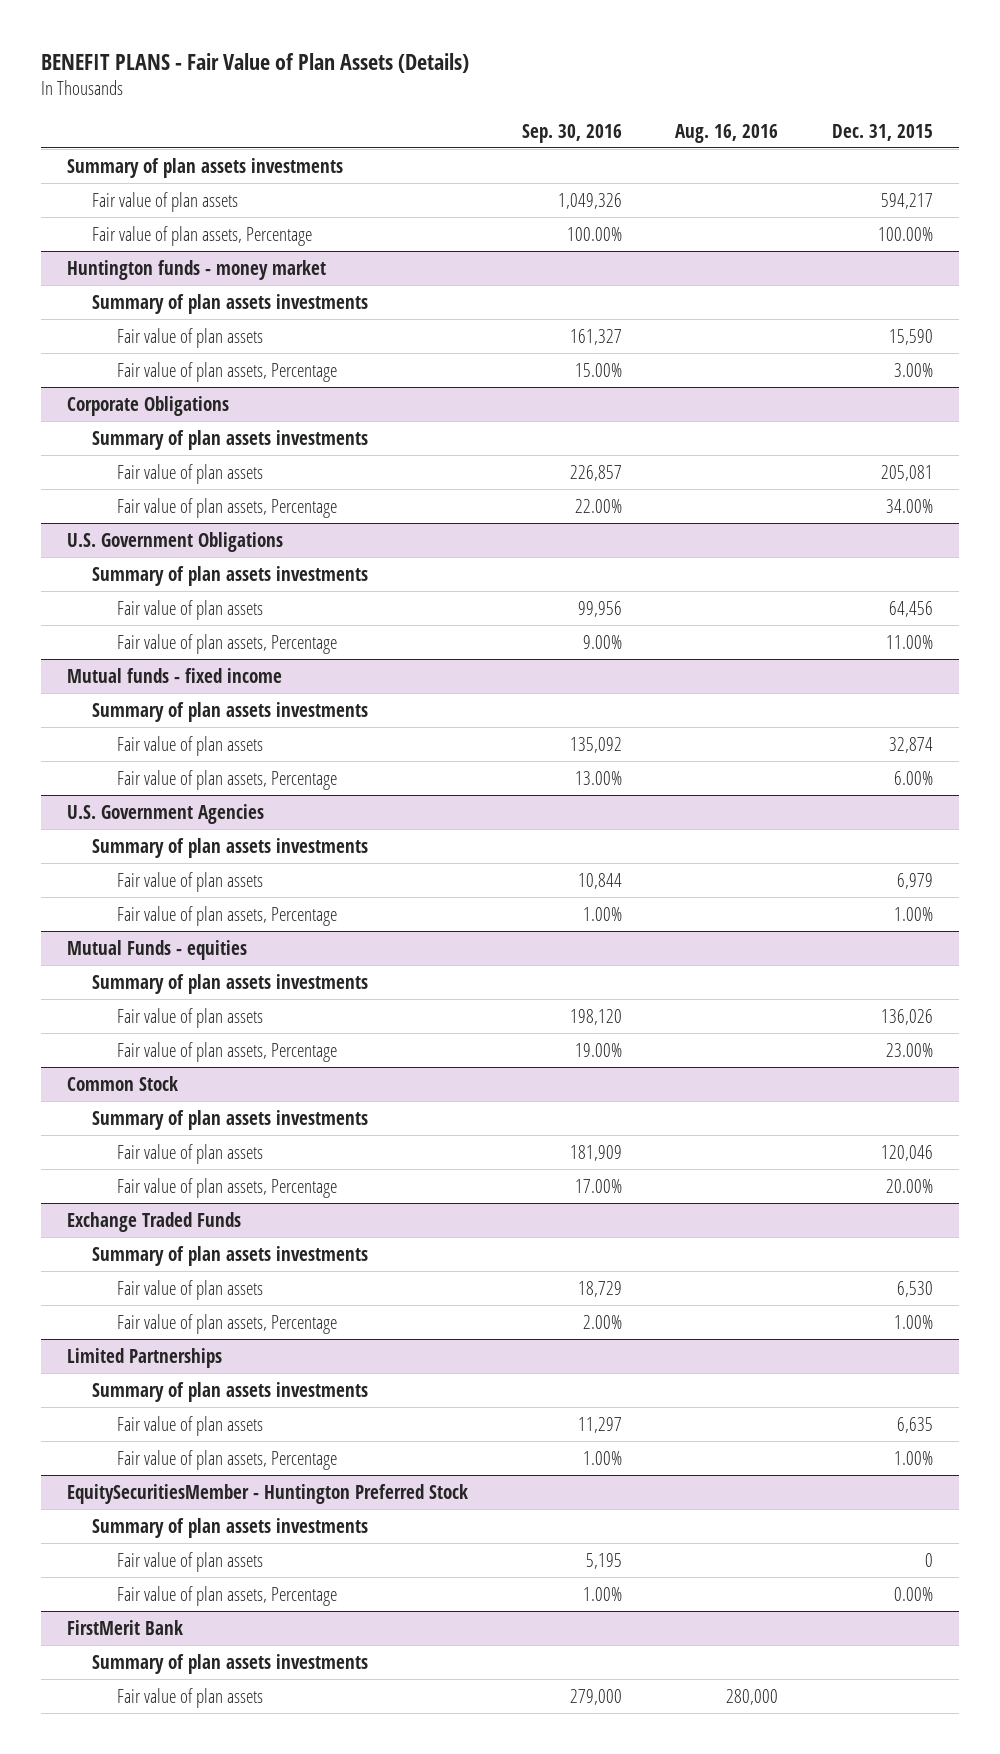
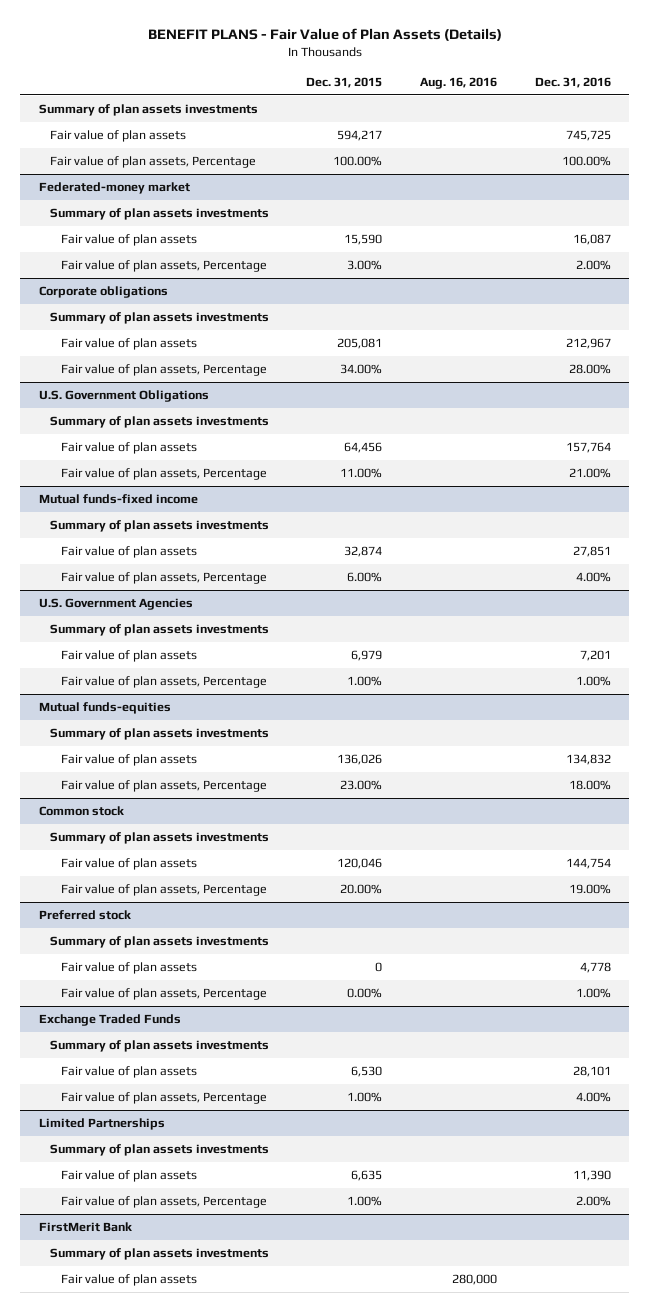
- | Sep. 30, 2016 | Aug. 16, 2016 | Dec. 31, 2015
+ | Dec. 31, 2015 | Aug. 16, 2016 | Dec. 31, 2016
- Huntington funds - money market
+ Federated-money market
- Corporate Obligations
+ Corporate obligations
- Mutual funds - fixed income
+ Mutual funds-fixed income
- Mutual Funds - equities
+ Mutual funds-equities
- Common Stock
+ Common stock
+ Preferred stock
+ Summary of plan assets investments
+ Fair value of plan assets | 0 | | 4,778
+ Fair value of plan assets, Percentage | 0.00% | | 1.00%
- EquitySecuritiesMember - Huntington Preferred Stock
- Summary of plan assets investments
- Fair value of plan assets | 5,195 | | 0
- Fair value of plan assets, Percentage | 1.00% | | 0.00%

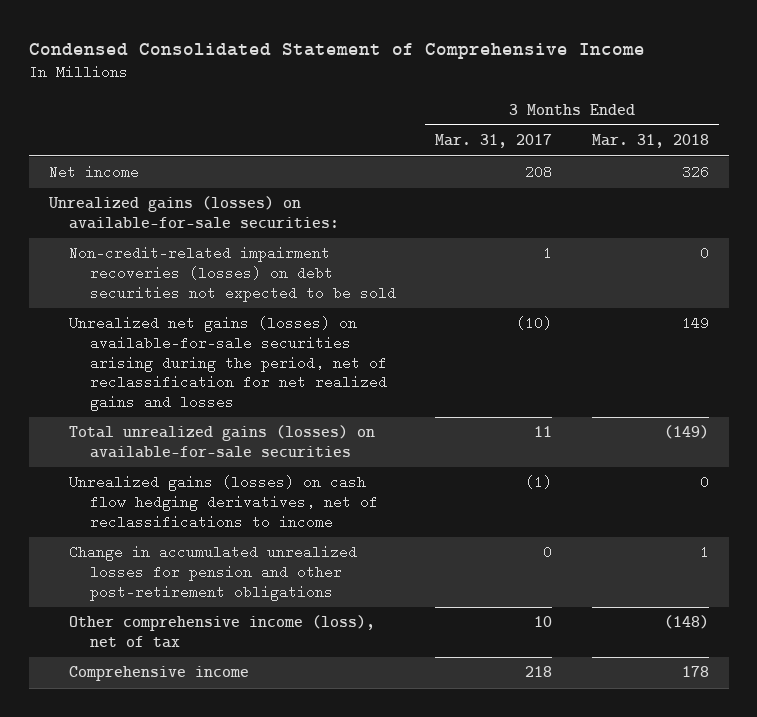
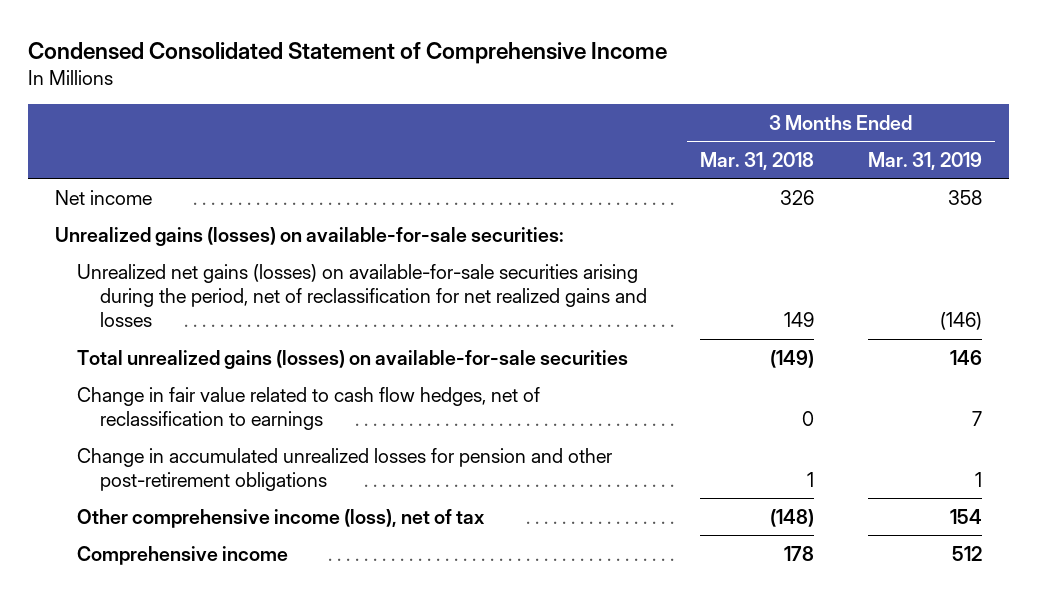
- | 3 Months Ended Mar. 31, 2017 | 3 Months Ended Mar. 31, 2018
+ | 3 Months Ended Mar. 31, 2018 | 3 Months Ended Mar. 31, 2019
- Non-credit-related impairment recoveries (losses) on debt securities not expected to be sold | 1 | 0
- Unrealized gains (losses) on cash flow hedging derivatives, net of reclassifications to income | (1) | 0
+ Change in fair value related to cash flow hedges, net of reclassification to earnings | 0 | 7

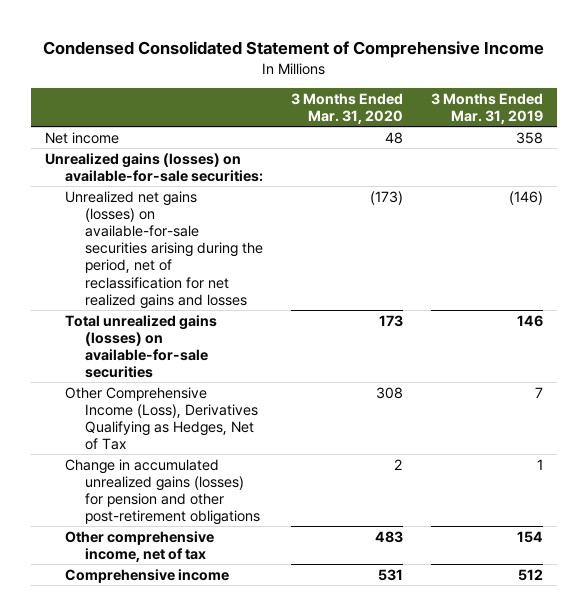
- | 3 Months Ended Mar. 31, 2018 | 3 Months Ended Mar. 31, 2019
+ | 3 Months Ended Mar. 31, 2020 | 3 Months Ended Mar. 31, 2019
- Change in fair value related to cash flow hedges, net of reclassification to earnings | 0 | 7
- Change in accumulated unrealized losses for pension and other post-retirement obligations | 1 | 1
- Other comprehensive income (loss), net of tax | (148) | 154
+ Other Comprehensive Income (Loss), Derivatives Qualifying as Hedges, Net of Tax | 308 | 7
+ Change in accumulated unrealized gains (losses) for pension and other post-retirement obligations | 2 | 1
+ Other comprehensive income, net of tax | 483 | 154

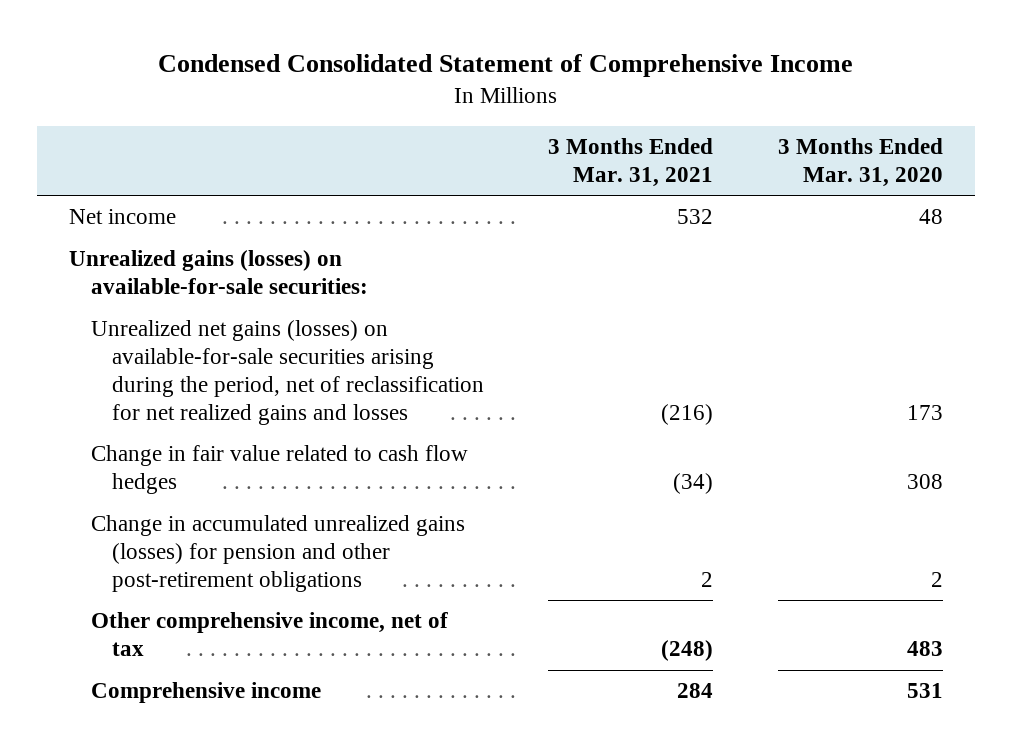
- | 3 Months Ended Mar. 31, 2020 | 3 Months Ended Mar. 31, 2019
+ | 3 Months Ended Mar. 31, 2021 | 3 Months Ended Mar. 31, 2020
- Unrealized net gains (losses) on available-for-sale securities arising during the period, net of reclassification for net realized gains and losses | (173) | (146)
- Total unrealized gains (losses) on available-for-sale securities | 173 | 146
- Other Comprehensive Income (Loss), Derivatives Qualifying as Hedges, Net of Tax | 308 | 7
+ Unrealized net gains (losses) on available-for-sale securities arising during the period, net of reclassification for net realized gains and losses | (216) | 173
+ Change in fair value related to cash flow hedges | (34) | 308

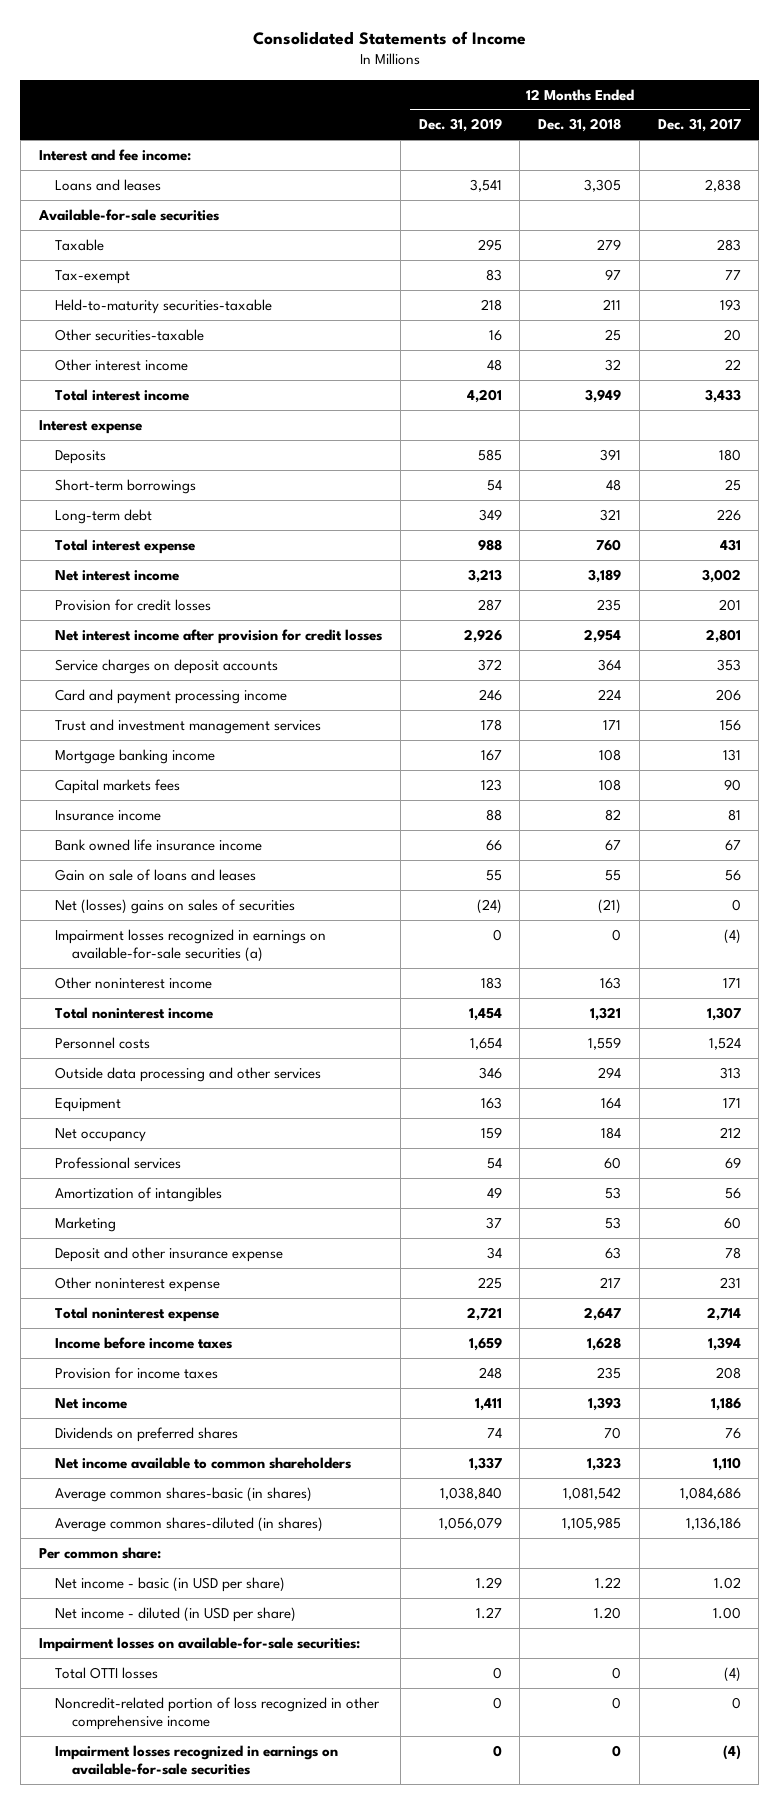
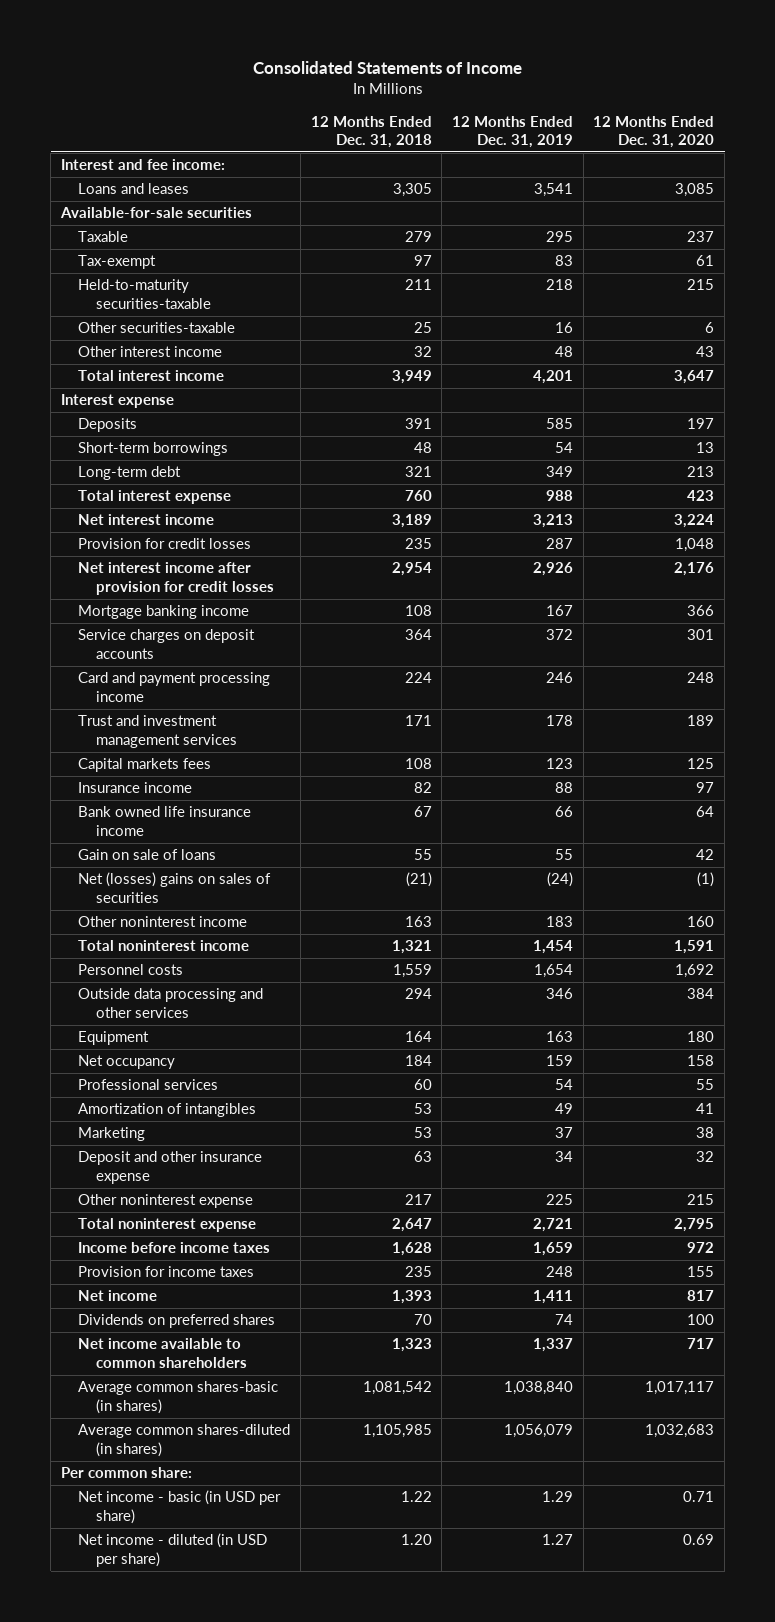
- | 12 Months Ended Dec. 31, 2019 | 12 Months Ended Dec. 31, 2018 | 12 Months Ended Dec. 31, 2017
+ | 12 Months Ended Dec. 31, 2018 | 12 Months Ended Dec. 31, 2019 | 12 Months Ended Dec. 31, 2020
moved up: Mortgage banking income | 108 | 167 | 366
- Gain on sale of loans and leases | 55 | 55 | 56
+ Gain on sale of loans | 55 | 55 | 42
- Impairment losses recognized in earnings on available-for-sale securities (a) | 0 | 0 | (4)
- Impairment losses on available-for-sale securities:
- Total OTTI losses | 0 | 0 | (4)
- Noncredit-related portion of loss recognized in other comprehensive income | 0 | 0 | 0
- Impairment losses recognized in earnings on available-for-sale securities | 0 | 0 | (4)

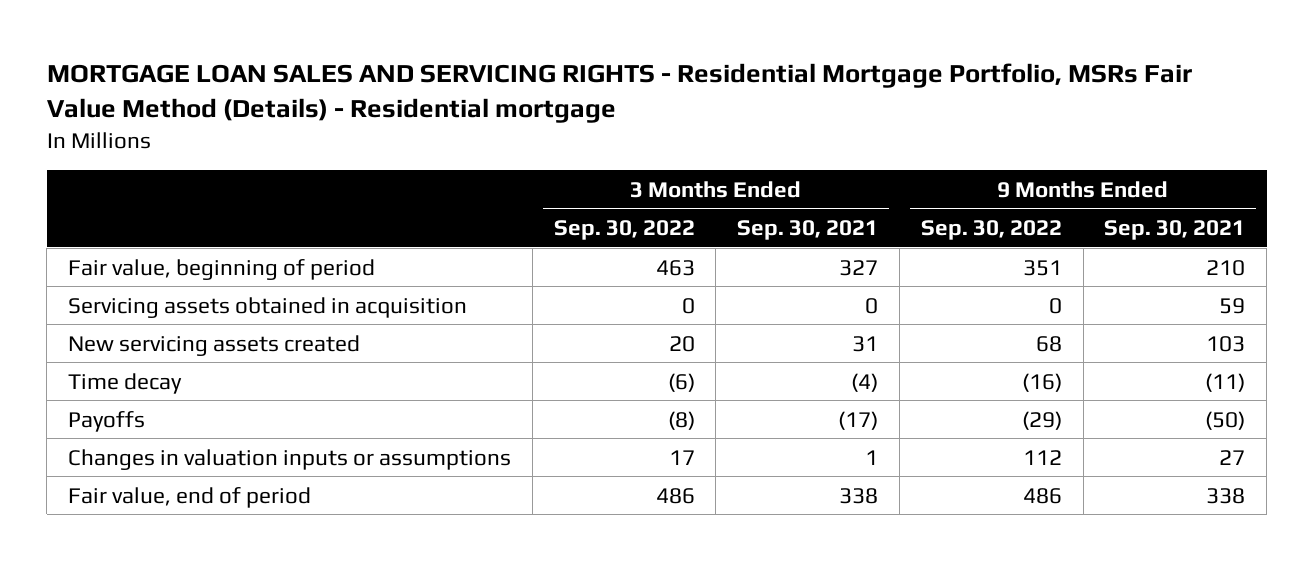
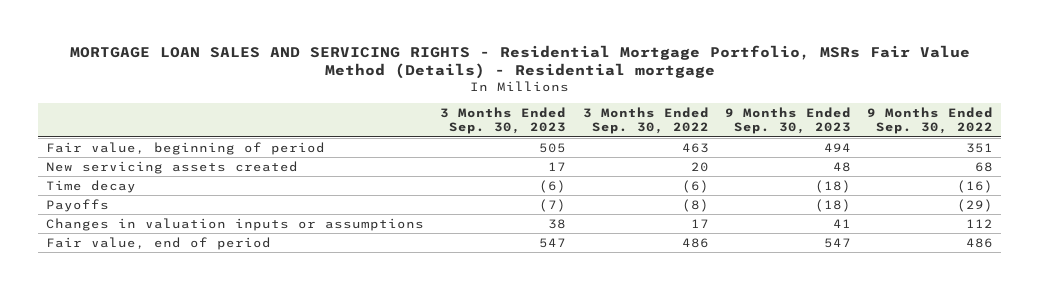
- | 3 Months Ended Sep. 30, 2022 | 3 Months Ended Sep. 30, 2021 | 9 Months Ended Sep. 30, 2022 | 9 Months Ended Sep. 30, 2021
+ | 3 Months Ended Sep. 30, 2023 | 3 Months Ended Sep. 30, 2022 | 9 Months Ended Sep. 30, 2023 | 9 Months Ended Sep. 30, 2022
- Servicing assets obtained in acquisition | 0 | 0 | 0 | 59

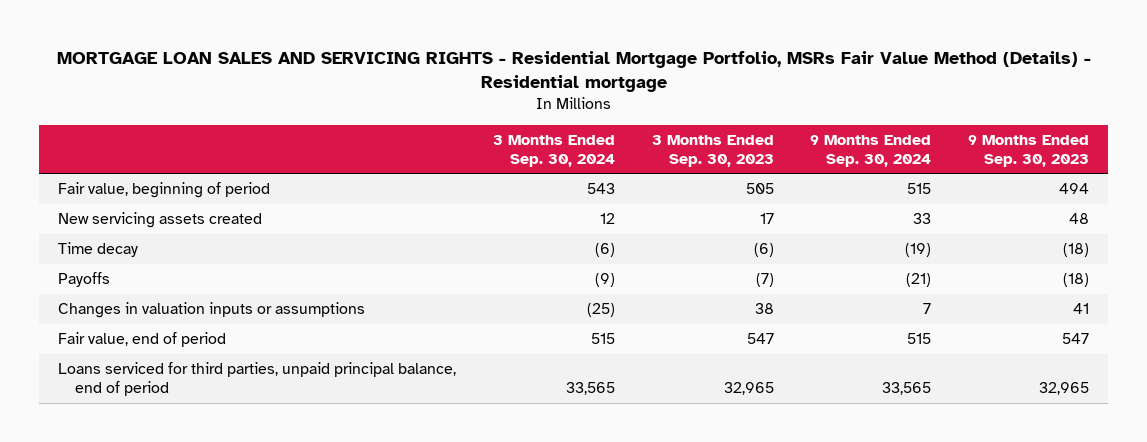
- | 3 Months Ended Sep. 30, 2023 | 3 Months Ended Sep. 30, 2022 | 9 Months Ended Sep. 30, 2023 | 9 Months Ended Sep. 30, 2022
+ | 3 Months Ended Sep. 30, 2024 | 3 Months Ended Sep. 30, 2023 | 9 Months Ended Sep. 30, 2024 | 9 Months Ended Sep. 30, 2023
+ Loans serviced for third parties, unpaid principal balance, end of period | 33,565 | 32,965 | 33,565 | 32,965

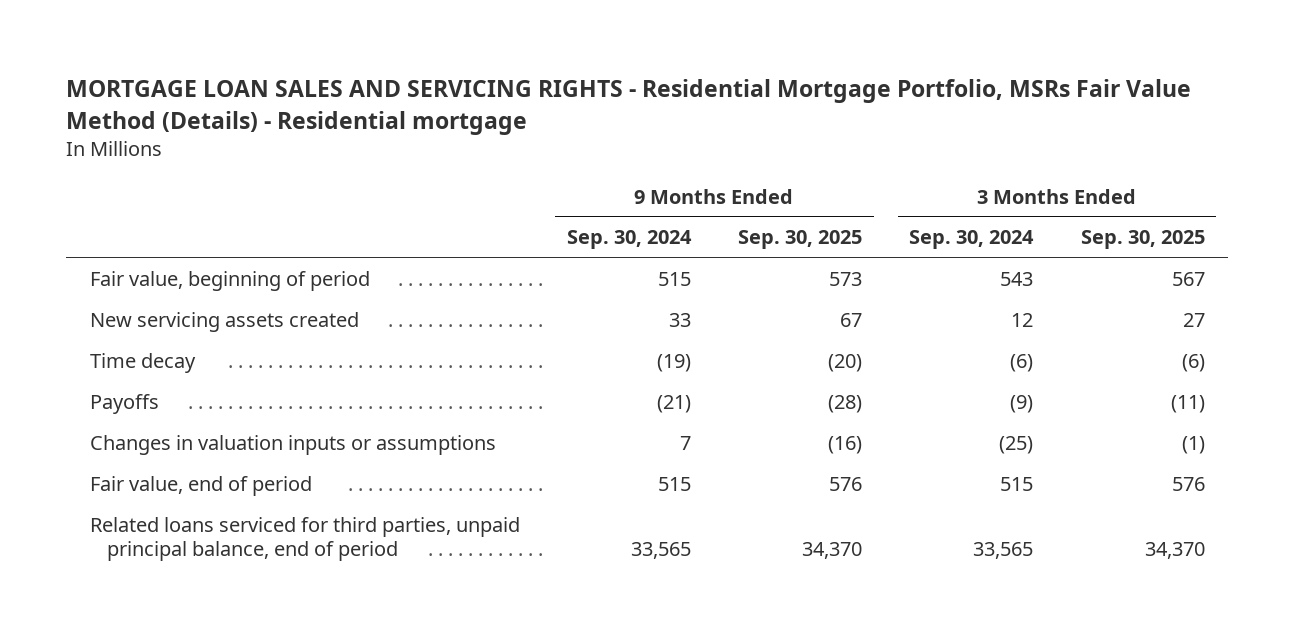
- | 3 Months Ended Sep. 30, 2024 | 3 Months Ended Sep. 30, 2023 | 9 Months Ended Sep. 30, 2024 | 9 Months Ended Sep. 30, 2023
+ | 9 Months Ended Sep. 30, 2024 | 9 Months Ended Sep. 30, 2025 | 3 Months Ended Sep. 30, 2024 | 3 Months Ended Sep. 30, 2025
- Loans serviced for third parties, unpaid principal balance, end of period | 33,565 | 32,965 | 33,565 | 32,965
+ Related loans serviced for third parties, unpaid principal balance, end of period | 33,565 | 34,370 | 33,565 | 34,370

